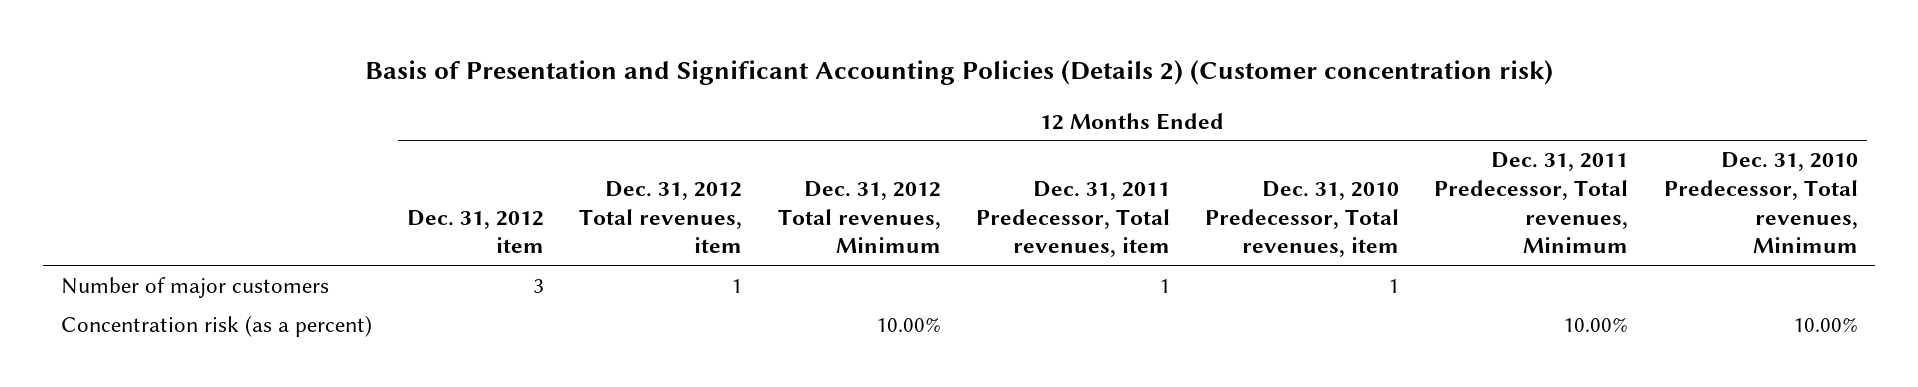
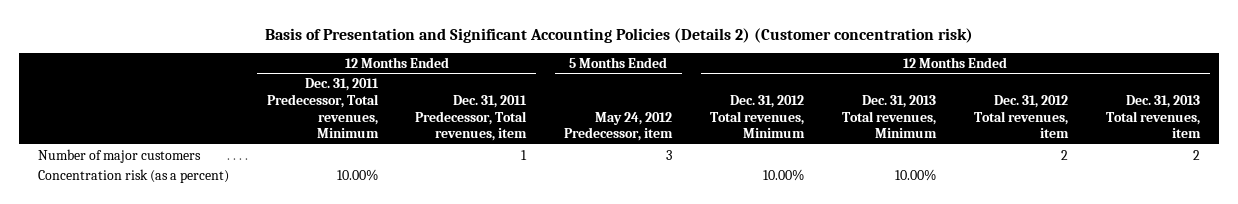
- | 12 Months Ended Dec. 31, 2012 item | 12 Months Ended Dec. 31, 2012 Total revenues, item | 12 Months Ended Dec. 31, 2012 Total revenues, Minimum | 12 Months Ended Dec. 31, 2011 Predecessor, Total revenues, item | 12 Months Ended Dec. 31, 2010 Predecessor, Total revenues, item | 12 Months Ended Dec. 31, 2011 Predecessor, Total revenues, Minimum | 12 Months Ended Dec. 31, 2010 Predecessor, Total revenues, Minimum
+ | 12 Months Ended Dec. 31, 2011 Predecessor, Total revenues, Minimum | 12 Months Ended Dec. 31, 2011 Predecessor, Total revenues, item | 5 Months Ended May 24, 2012 Predecessor, item | 12 Months Ended Dec. 31, 2012 Total revenues, Minimum | 12 Months Ended Dec. 31, 2013 Total revenues, Minimum | 12 Months Ended Dec. 31, 2012 Total revenues, item | 12 Months Ended Dec. 31, 2013 Total revenues, item
- Number of major customers | 3 | 1 | | 1 | 1 | |
+ Number of major customers | | 1 | 3 | | | 2 | 2

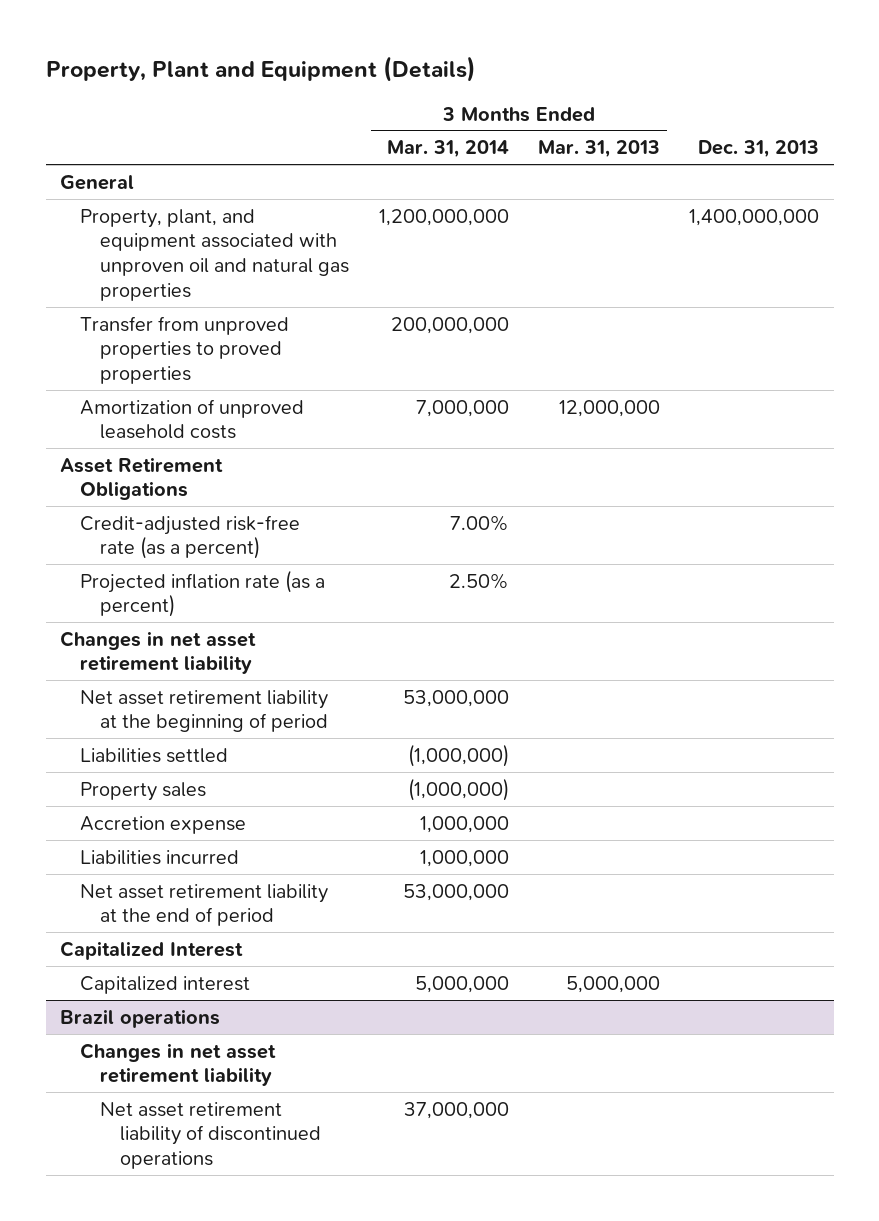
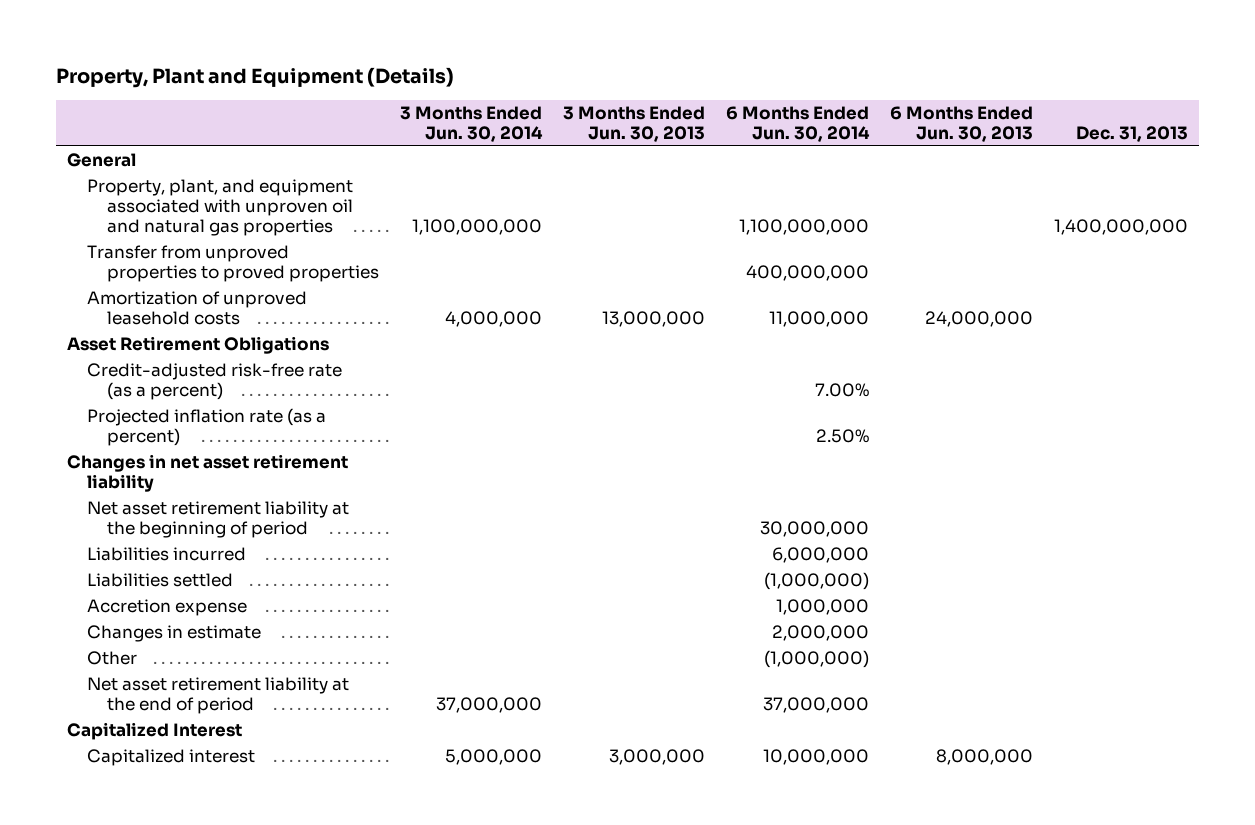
- | 3 Months Ended Mar. 31, 2014 | 3 Months Ended Mar. 31, 2013 | Dec. 31, 2013
+ | 3 Months Ended Jun. 30, 2014 | 3 Months Ended Jun. 30, 2013 | 6 Months Ended Jun. 30, 2014 | 6 Months Ended Jun. 30, 2013 | Dec. 31, 2013
moved up: Liabilities incurred | | | 6,000,000 | |
- Property sales | (1,000,000) | |
+ Changes in estimate | | | 2,000,000 | |
+ Other | | | (1,000,000) | |
- Brazil operations
- Changes in net asset retirement liability
- Net asset retirement liability of discontinued operations | 37,000,000 | |

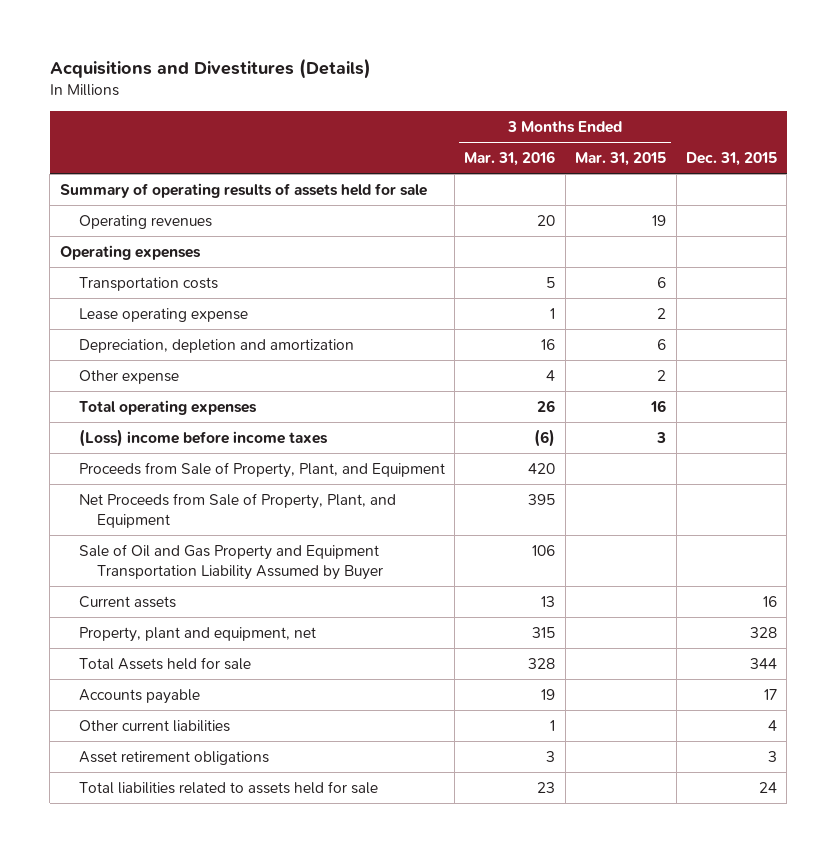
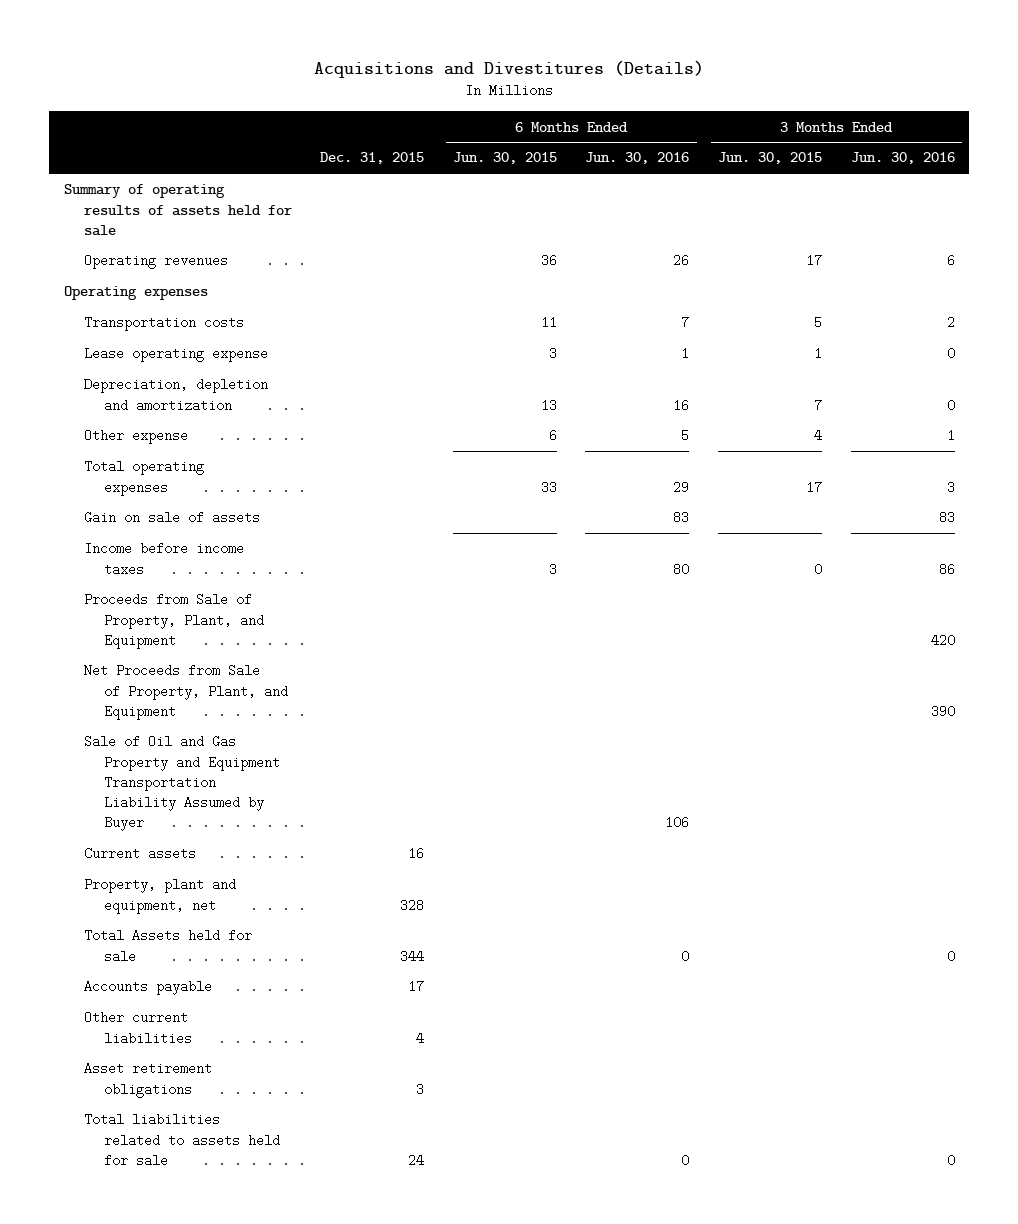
- | 3 Months Ended Mar. 31, 2016 | 3 Months Ended Mar. 31, 2015 | Dec. 31, 2015
+ | Dec. 31, 2015 | 6 Months Ended Jun. 30, 2015 | 6 Months Ended Jun. 30, 2016 | 3 Months Ended Jun. 30, 2015 | 3 Months Ended Jun. 30, 2016
- (Loss) income before income taxes | (6) | 3 |
+ Gain on sale of assets | | | 83 | | 83
+ Income before income taxes | | 3 | 80 | 0 | 86

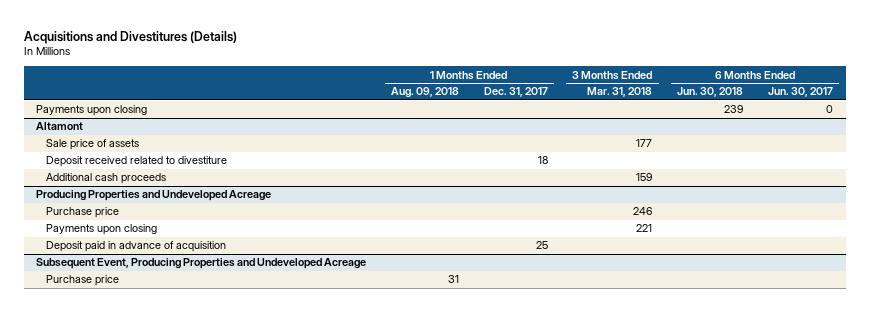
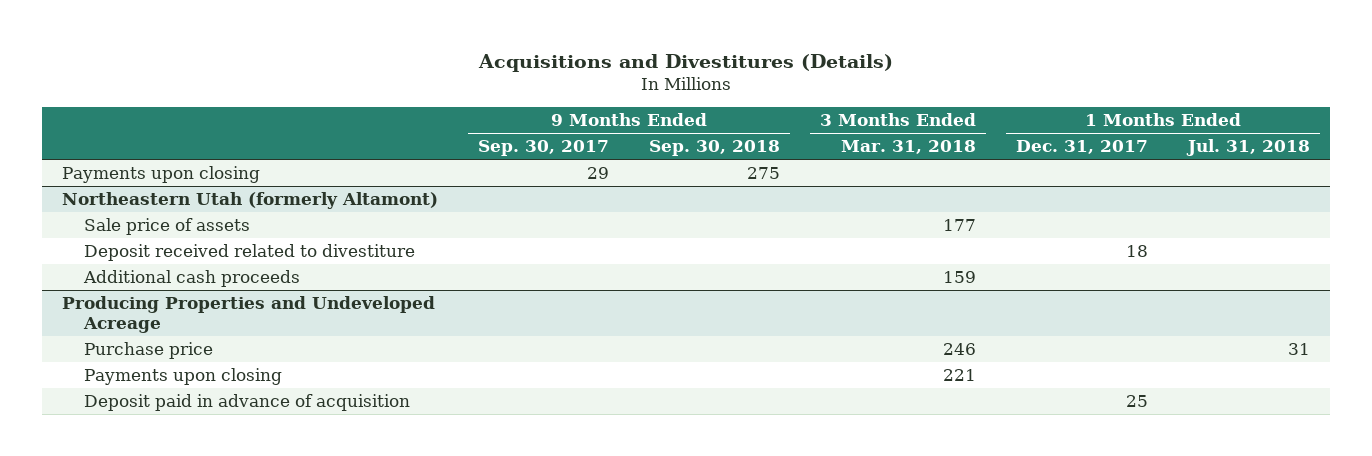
- | 1 Months Ended Aug. 09, 2018 | 1 Months Ended Dec. 31, 2017 | 3 Months Ended Mar. 31, 2018 | 6 Months Ended Jun. 30, 2018 | 6 Months Ended Jun. 30, 2017
+ | 9 Months Ended Sep. 30, 2017 | 9 Months Ended Sep. 30, 2018 | 3 Months Ended Mar. 31, 2018 | 1 Months Ended Dec. 31, 2017 | 1 Months Ended Jul. 31, 2018
- Altamont
+ Northeastern Utah (formerly Altamont)
- Subsequent Event, Producing Properties and Undeveloped Acreage
- Purchase price | 31 | | | |

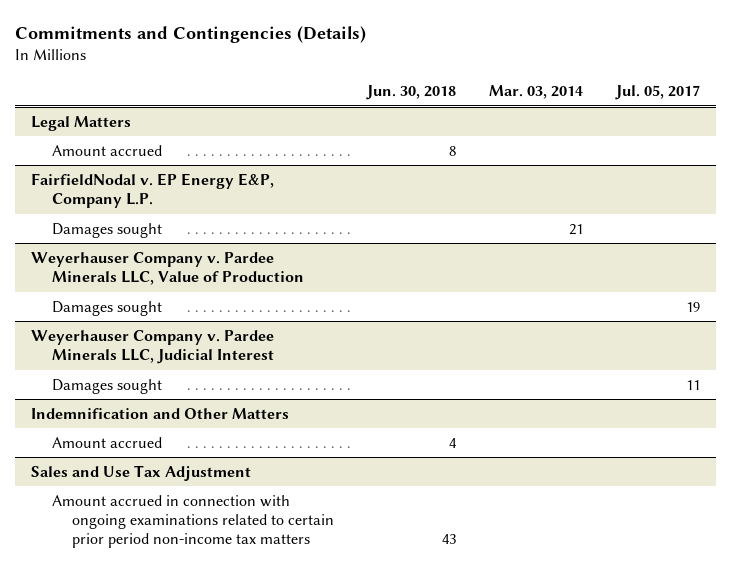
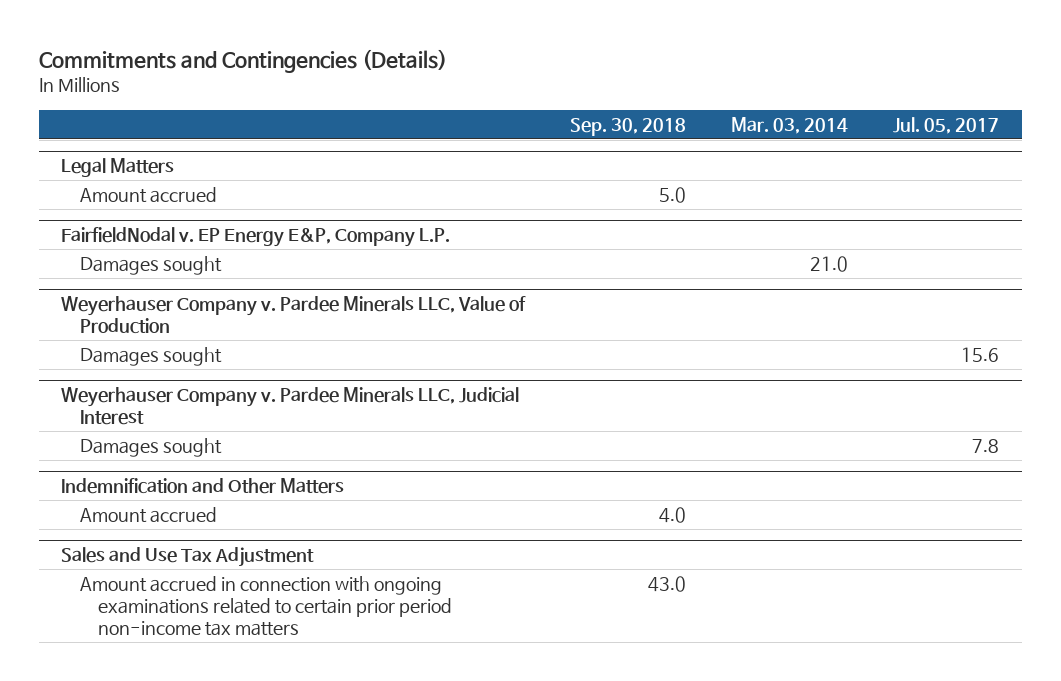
- | Jun. 30, 2018 | Mar. 03, 2014 | Jul. 05, 2017
+ | Sep. 30, 2018 | Mar. 03, 2014 | Jul. 05, 2017
@ FairfieldNodal v. EP Energy E&P, Company L.P.
- Damages sought | | 21 |
+ Damages sought | | 21.0 |
@ Weyerhauser Company v. Pardee Minerals LLC, Value of Production
- Damages sought | | | 19
+ Damages sought | | | 15.6
@ Weyerhauser Company v. Pardee Minerals LLC, Judicial Interest
- Damages sought | | | 11
+ Damages sought | | | 7.8

